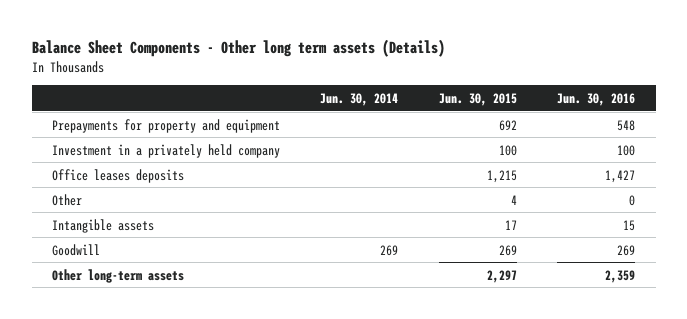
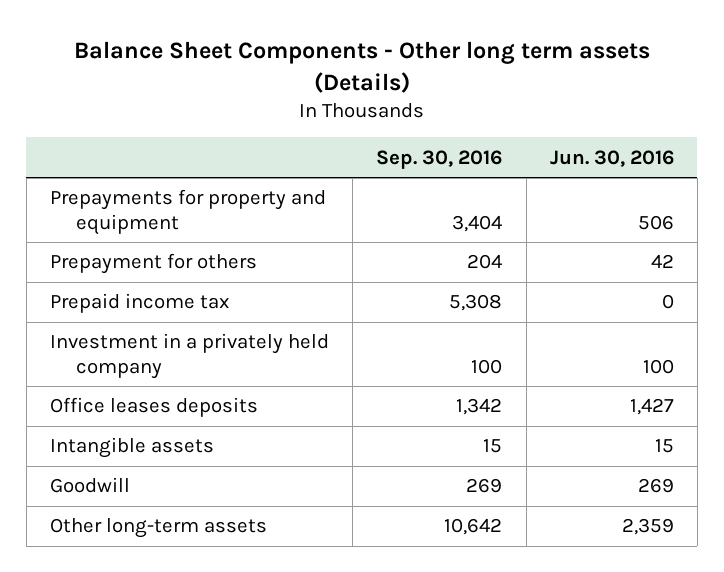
- | Jun. 30, 2014 | Jun. 30, 2015 | Jun. 30, 2016
+ | Sep. 30, 2016 | Jun. 30, 2016
- Prepayments for property and equipment | | 692 | 548
+ Prepayments for property and equipment | 3,404 | 506
+ Prepayment for others | 204 | 42
+ Prepaid income tax | 5,308 | 0
- Other | | 4 | 0

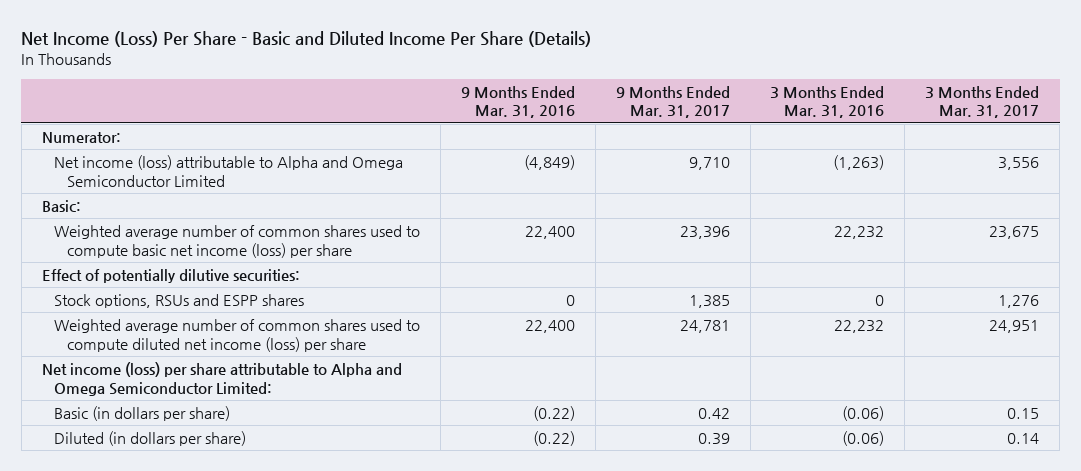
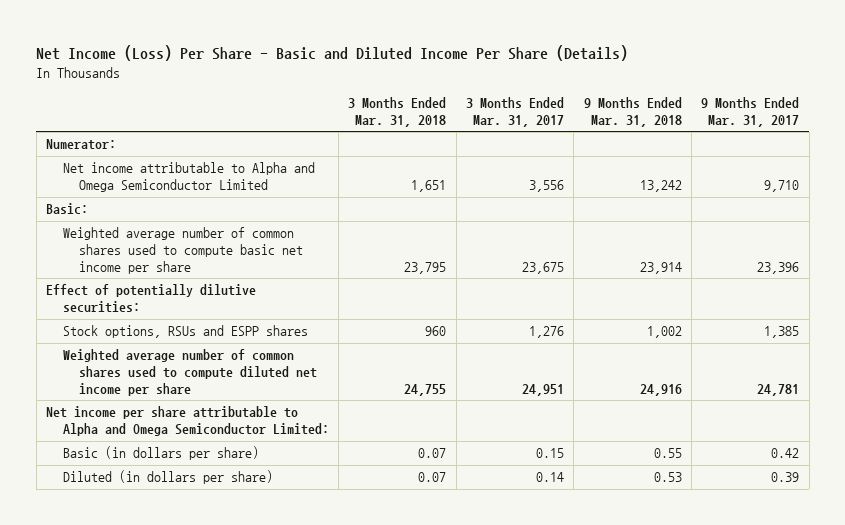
- | 9 Months Ended Mar. 31, 2016 | 9 Months Ended Mar. 31, 2017 | 3 Months Ended Mar. 31, 2016 | 3 Months Ended Mar. 31, 2017
+ | 3 Months Ended Mar. 31, 2018 | 3 Months Ended Mar. 31, 2017 | 9 Months Ended Mar. 31, 2018 | 9 Months Ended Mar. 31, 2017
- Net income (loss) attributable to Alpha and Omega Semiconductor Limited | (4,849) | 9,710 | (1,263) | 3,556
+ Net income attributable to Alpha and Omega Semiconductor Limited | 1,651 | 3,556 | 13,242 | 9,710
- Weighted average number of common shares used to compute basic net income (loss) per share | 22,400 | 23,396 | 22,232 | 23,675
+ Weighted average number of common shares used to compute basic net income per share | 23,795 | 23,675 | 23,914 | 23,396
- Weighted average number of common shares used to compute diluted net income (loss) per share | 22,400 | 24,781 | 22,232 | 24,951
- Net income (loss) per share attributable to Alpha and Omega Semiconductor Limited:
+ Weighted average number of common shares used to compute diluted net income per share | 24,755 | 24,951 | 24,916 | 24,781
+ Net income per share attributable to Alpha and Omega Semiconductor Limited:

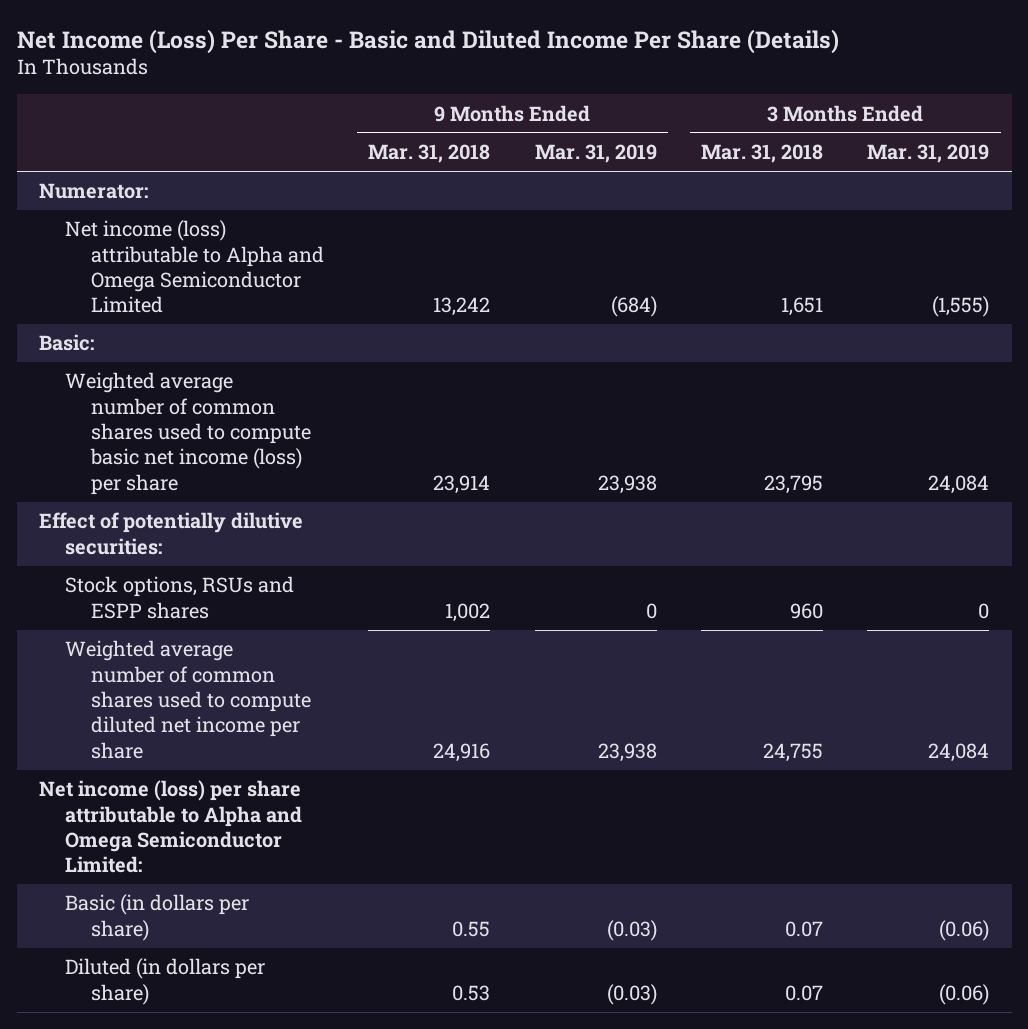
- | 3 Months Ended Mar. 31, 2018 | 3 Months Ended Mar. 31, 2017 | 9 Months Ended Mar. 31, 2018 | 9 Months Ended Mar. 31, 2017
+ | 9 Months Ended Mar. 31, 2018 | 9 Months Ended Mar. 31, 2019 | 3 Months Ended Mar. 31, 2018 | 3 Months Ended Mar. 31, 2019
- Net income attributable to Alpha and Omega Semiconductor Limited | 1,651 | 3,556 | 13,242 | 9,710
+ Net income (loss) attributable to Alpha and Omega Semiconductor Limited | 13,242 | (684) | 1,651 | (1,555)
- Weighted average number of common shares used to compute basic net income per share | 23,795 | 23,675 | 23,914 | 23,396
+ Weighted average number of common shares used to compute basic net income (loss) per share | 23,914 | 23,938 | 23,795 | 24,084
- Net income per share attributable to Alpha and Omega Semiconductor Limited:
+ Net income (loss) per share attributable to Alpha and Omega Semiconductor Limited:

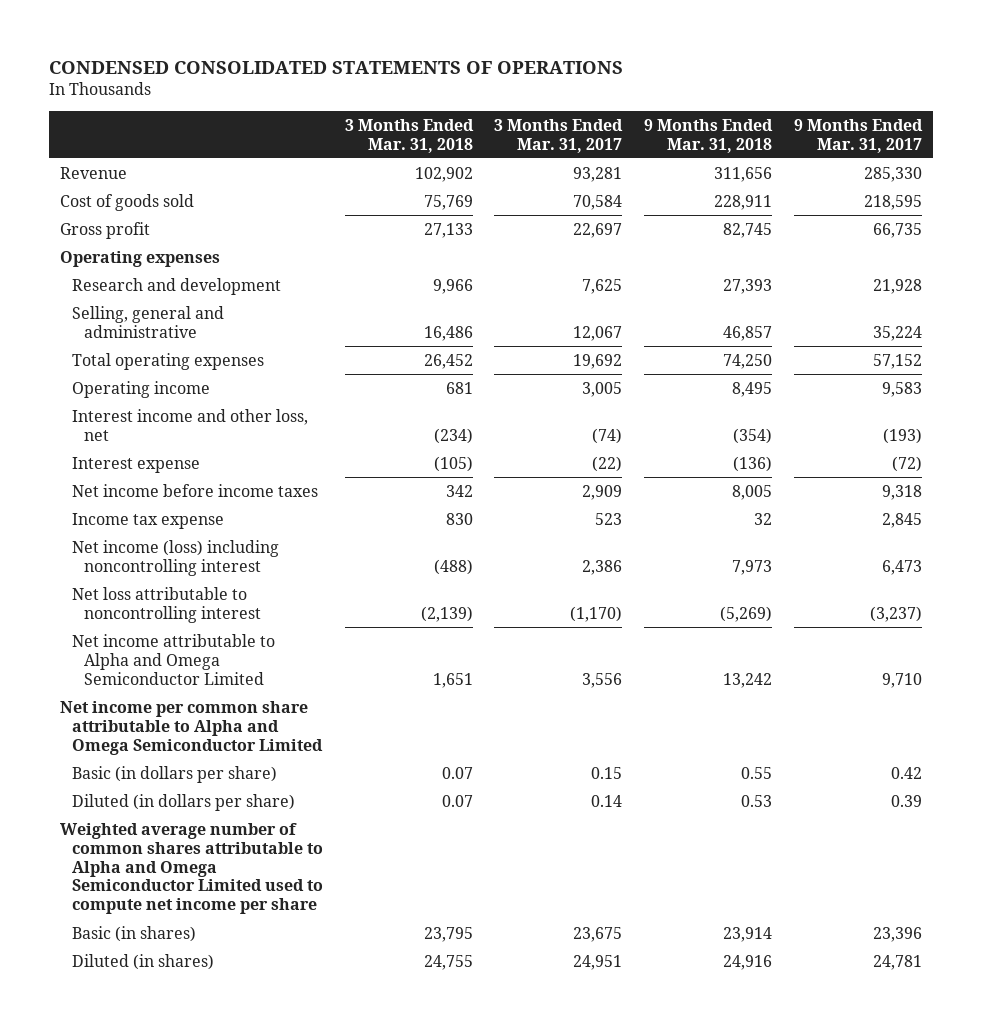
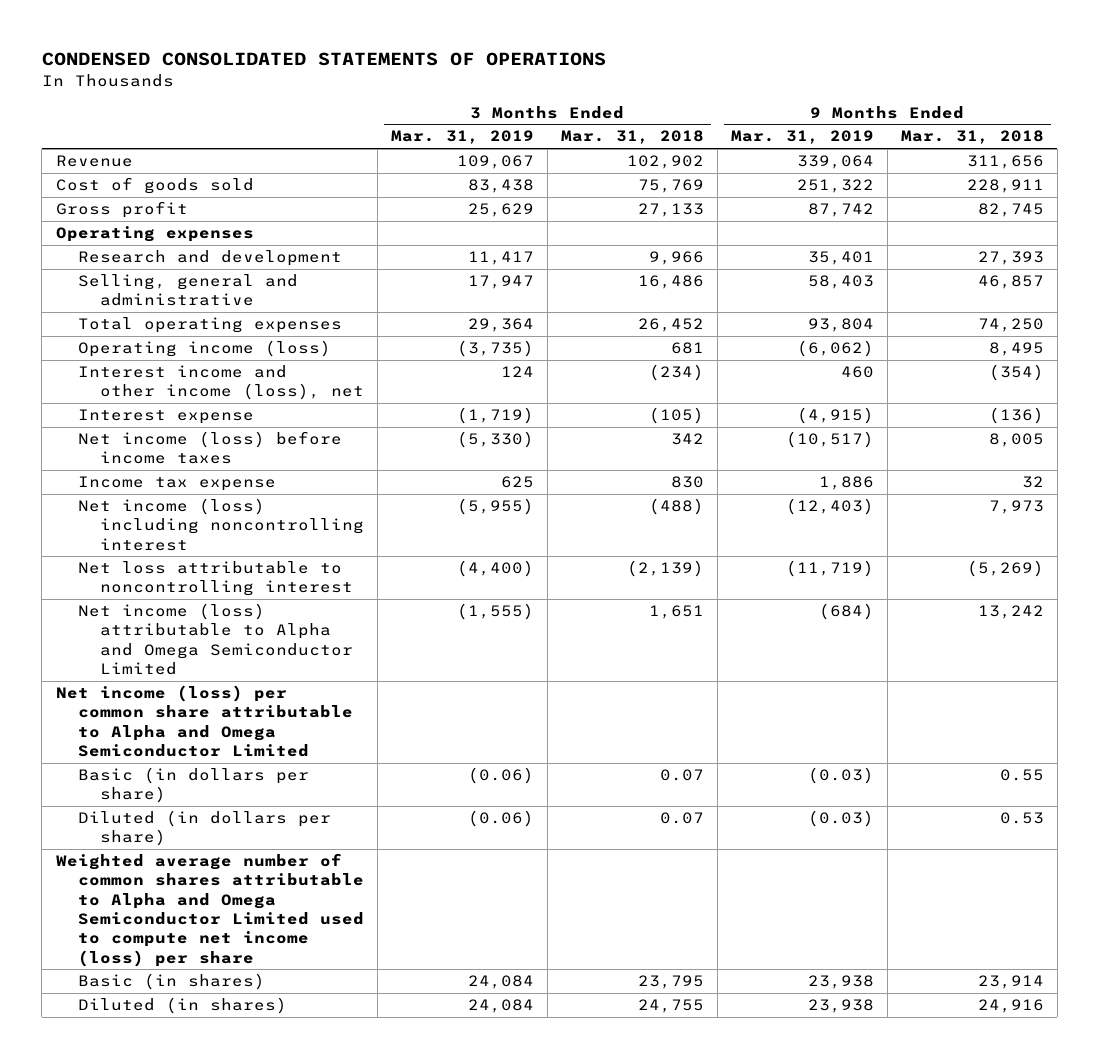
- | 3 Months Ended Mar. 31, 2018 | 3 Months Ended Mar. 31, 2017 | 9 Months Ended Mar. 31, 2018 | 9 Months Ended Mar. 31, 2017
+ | 3 Months Ended Mar. 31, 2019 | 3 Months Ended Mar. 31, 2018 | 9 Months Ended Mar. 31, 2019 | 9 Months Ended Mar. 31, 2018
- Operating income | 681 | 3,005 | 8,495 | 9,583
- Interest income and other loss, net | (234) | (74) | (354) | (193)
+ Operating income (loss) | (3,735) | 681 | (6,062) | 8,495
+ Interest income and other income (loss), net | 124 | (234) | 460 | (354)
- Net income before income taxes | 342 | 2,909 | 8,005 | 9,318
+ Net income (loss) before income taxes | (5,330) | 342 | (10,517) | 8,005
- Net income attributable to Alpha and Omega Semiconductor Limited | 1,651 | 3,556 | 13,242 | 9,710
- Net income per common share attributable to Alpha and Omega Semiconductor Limited
+ Net income (loss) attributable to Alpha and Omega Semiconductor Limited | (1,555) | 1,651 | (684) | 13,242
+ Net income (loss) per common share attributable to Alpha and Omega Semiconductor Limited
- Weighted average number of common shares attributable to Alpha and Omega Semiconductor Limited used to compute net income per share
+ Weighted average number of common shares attributable to Alpha and Omega Semiconductor Limited used to compute net income (loss) per share

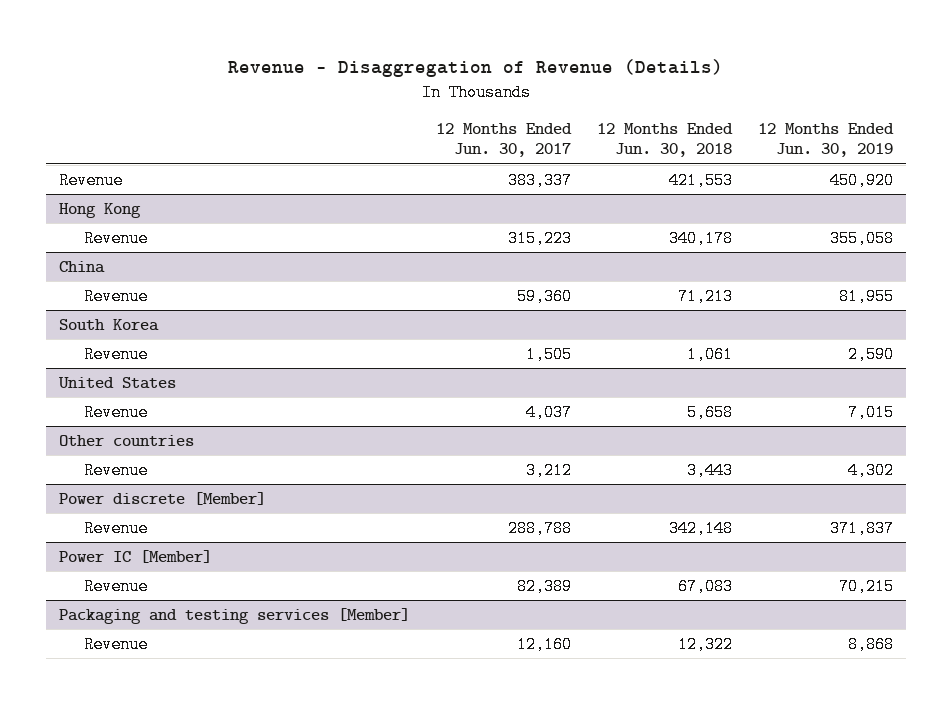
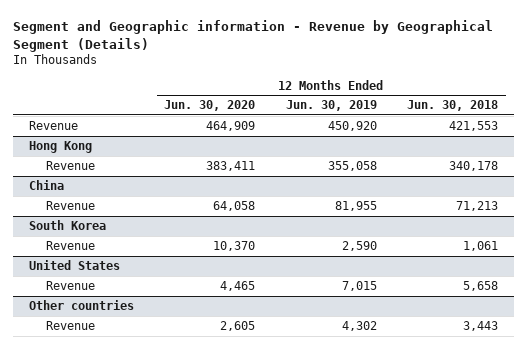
- Revenue - Disaggregation of Revenue (Details)
+ Segment and Geographic information - Revenue by Geographical Segment (Details)
- | 12 Months Ended Jun. 30, 2017 | 12 Months Ended Jun. 30, 2018 | 12 Months Ended Jun. 30, 2019
+ | 12 Months Ended Jun. 30, 2020 | 12 Months Ended Jun. 30, 2019 | 12 Months Ended Jun. 30, 2018
- Power discrete [Member]
- Revenue | 288,788 | 342,148 | 371,837
- Power IC [Member]
- Revenue | 82,389 | 67,083 | 70,215
- Packaging and testing services [Member]
- Revenue | 12,160 | 12,322 | 8,868

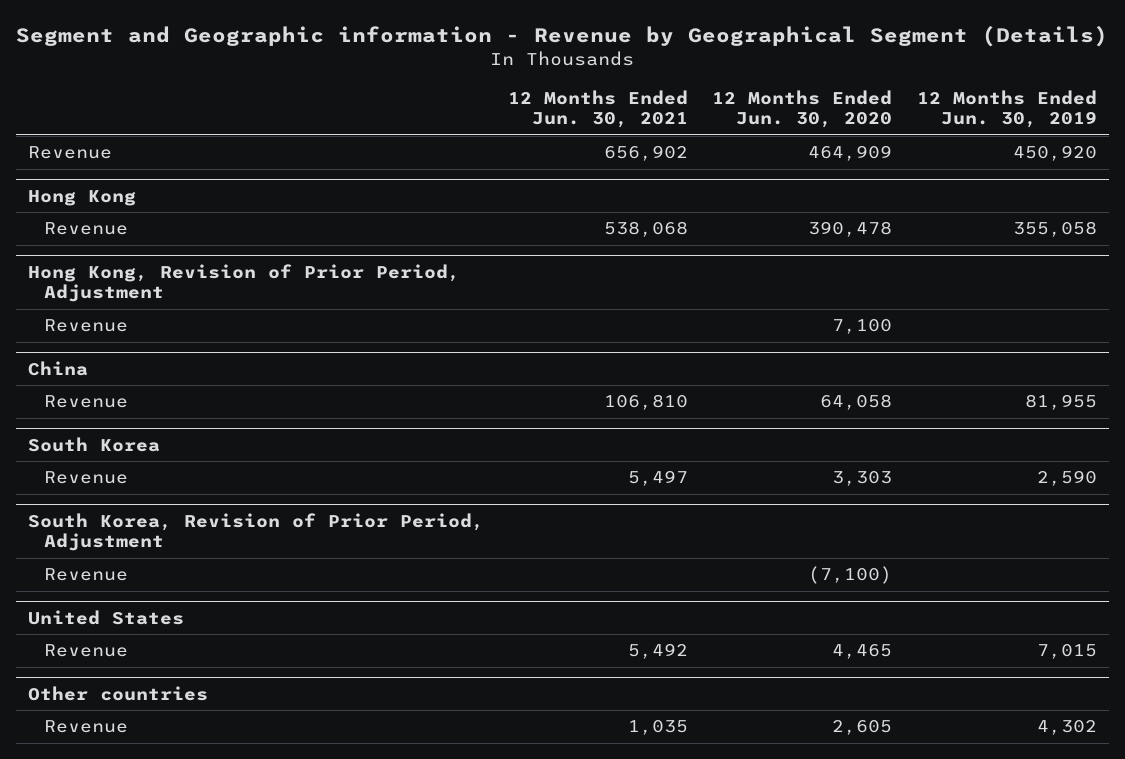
- | 12 Months Ended Jun. 30, 2020 | 12 Months Ended Jun. 30, 2019 | 12 Months Ended Jun. 30, 2018
+ | 12 Months Ended Jun. 30, 2021 | 12 Months Ended Jun. 30, 2020 | 12 Months Ended Jun. 30, 2019
@ Hong Kong
- Revenue | 383,411 | 355,058 | 340,178
+ Revenue | 538,068 | 390,478 | 355,058
+ Hong Kong, Revision of Prior Period, Adjustment
+ Revenue | | 7,100 |
@ South Korea
- Revenue | 10,370 | 2,590 | 1,061
+ Revenue | 5,497 | 3,303 | 2,590
+ South Korea, Revision of Prior Period, Adjustment
+ Revenue | | (7,100) |

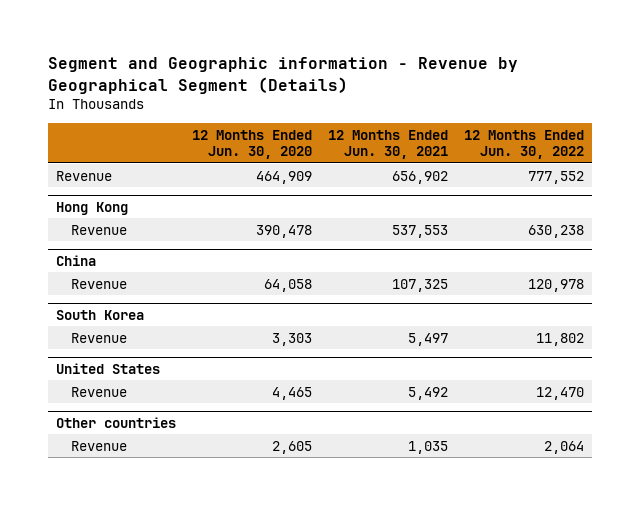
- | 12 Months Ended Jun. 30, 2021 | 12 Months Ended Jun. 30, 2020 | 12 Months Ended Jun. 30, 2019
+ | 12 Months Ended Jun. 30, 2020 | 12 Months Ended Jun. 30, 2021 | 12 Months Ended Jun. 30, 2022
@ Hong Kong
- Revenue | 538,068 | 390,478 | 355,058
- Hong Kong, Revision of Prior Period, Adjustment
- Revenue | | 7,100 |
@ Hong Kong
+ Revenue | 390,478 | 537,553 | 630,238
@ China
- Revenue | 106,810 | 64,058 | 81,955
+ Revenue | 64,058 | 107,325 | 120,978
- South Korea, Revision of Prior Period, Adjustment
- Revenue | | (7,100) |

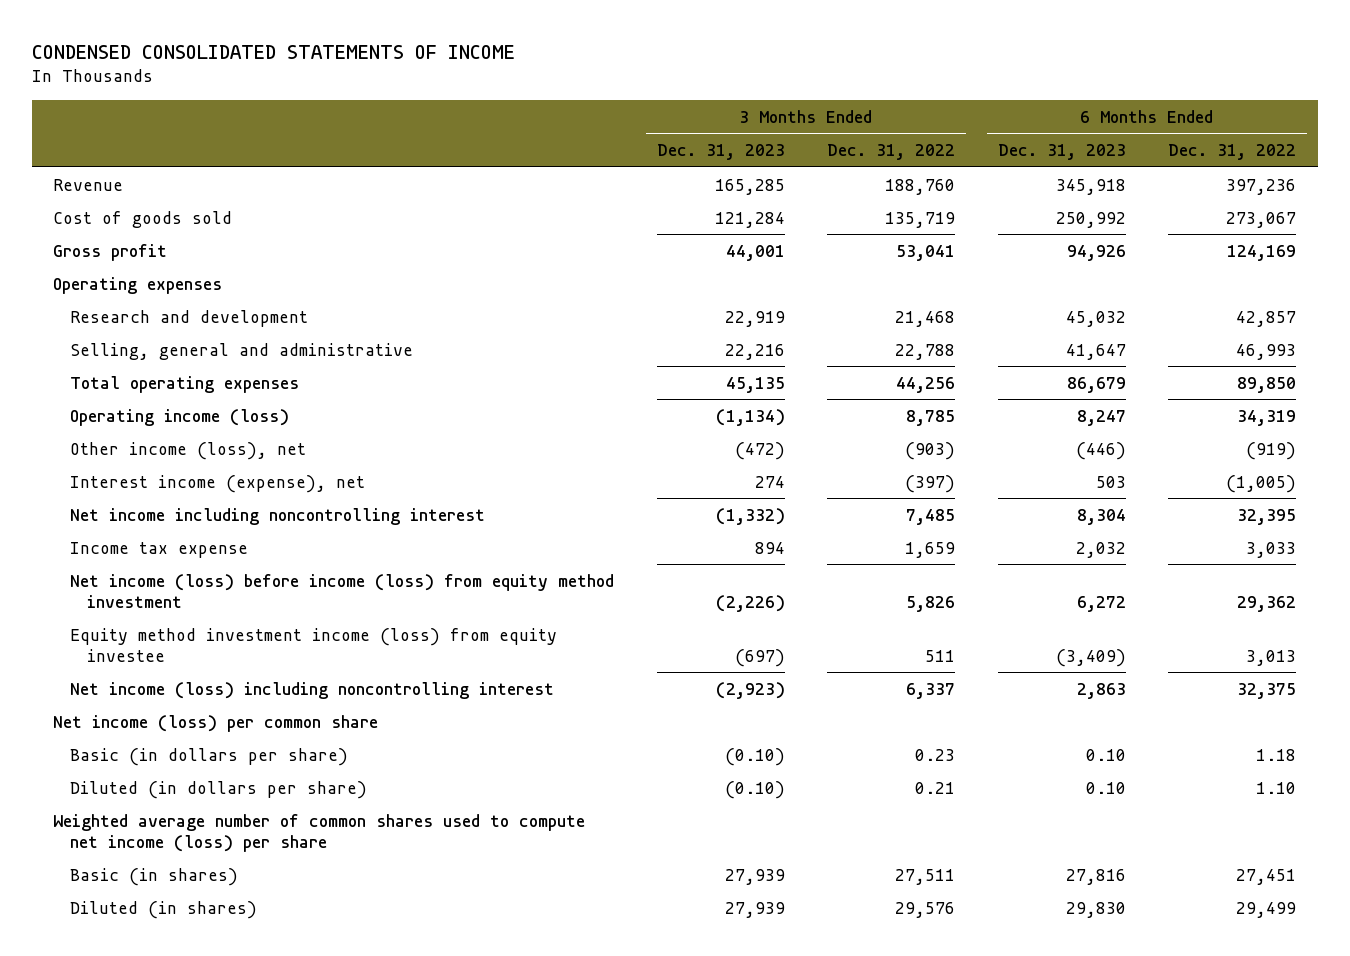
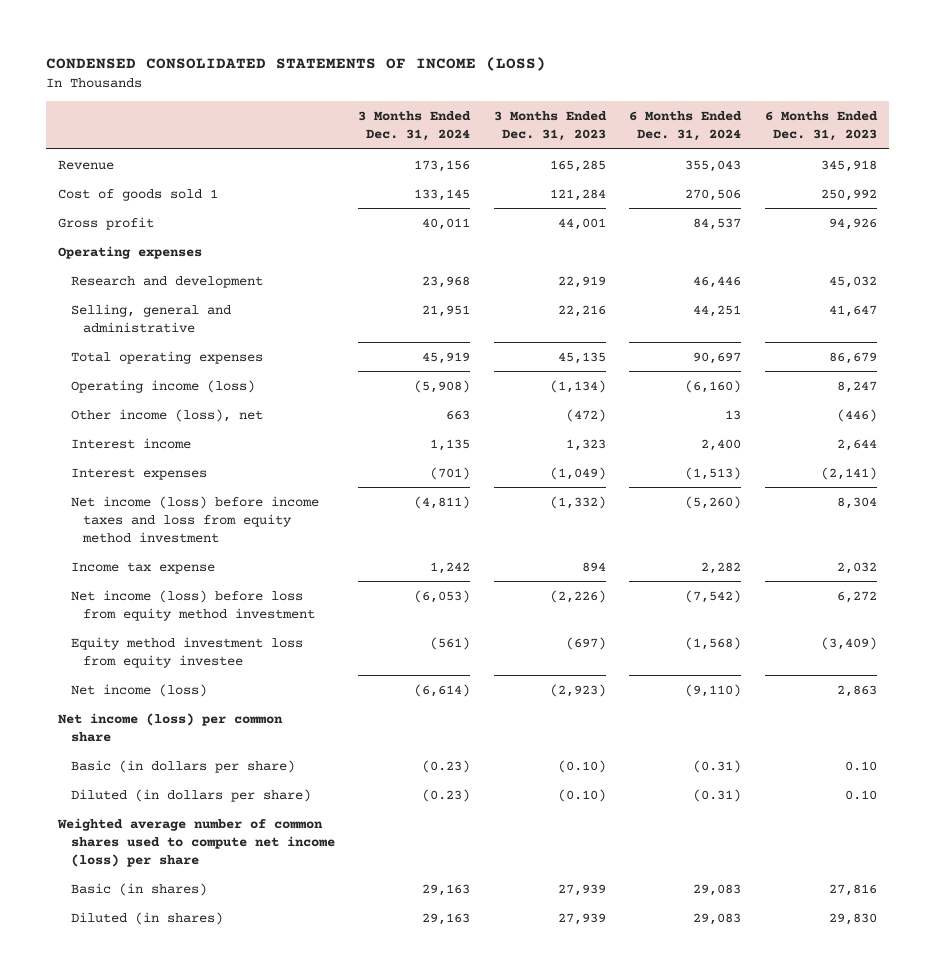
- CONDENSED CONSOLIDATED STATEMENTS OF INCOME
+ CONDENSED CONSOLIDATED STATEMENTS OF INCOME (LOSS)
- | 3 Months Ended Dec. 31, 2023 | 3 Months Ended Dec. 31, 2022 | 6 Months Ended Dec. 31, 2023 | 6 Months Ended Dec. 31, 2022
+ | 3 Months Ended Dec. 31, 2024 | 3 Months Ended Dec. 31, 2023 | 6 Months Ended Dec. 31, 2024 | 6 Months Ended Dec. 31, 2023
- Cost of goods sold | 121,284 | 135,719 | 250,992 | 273,067
+ Cost of goods sold 1 | 133,145 | 121,284 | 270,506 | 250,992
- Interest income (expense), net | 274 | (397) | 503 | (1,005)
- Net income including noncontrolling interest | (1,332) | 7,485 | 8,304 | 32,395
+ Interest income | 1,135 | 1,323 | 2,400 | 2,644
+ Interest expenses | (701) | (1,049) | (1,513) | (2,141)
+ Net income (loss) before income taxes and loss from equity method investment | (4,811) | (1,332) | (5,260) | 8,304
- Net income (loss) before income (loss) from equity method investment | (2,226) | 5,826 | 6,272 | 29,362
- Equity method investment income (loss) from equity investee | (697) | 511 | (3,409) | 3,013
- Net income (loss) including noncontrolling interest | (2,923) | 6,337 | 2,863 | 32,375
+ Net income (loss) before loss from equity method investment | (6,053) | (2,226) | (7,542) | 6,272
+ Equity method investment loss from equity investee | (561) | (697) | (1,568) | (3,409)
+ Net income (loss) | (6,614) | (2,923) | (9,110) | 2,863

